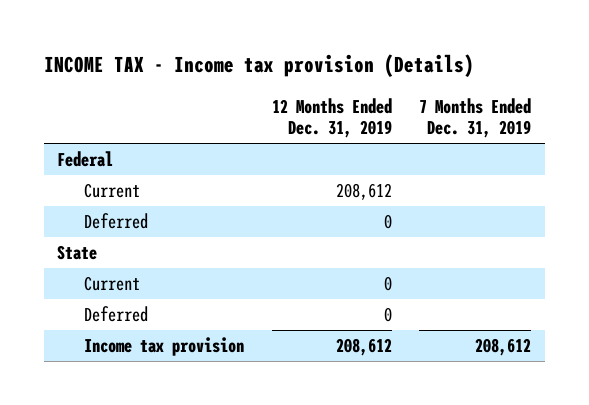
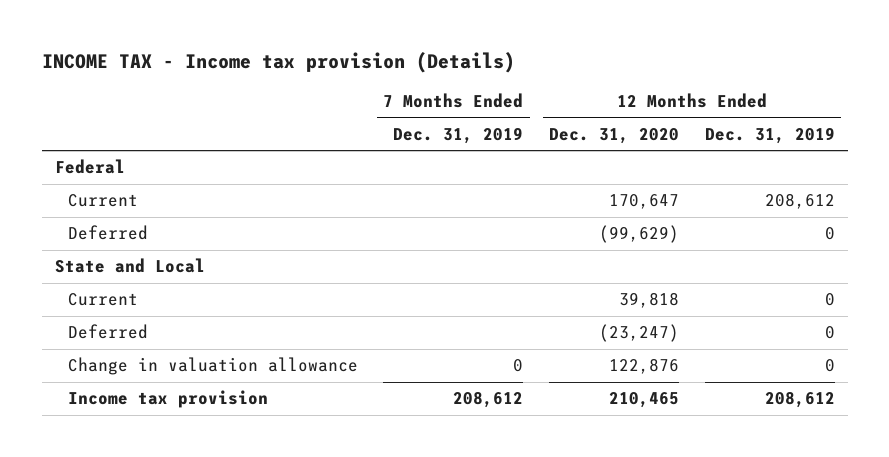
- | 12 Months Ended Dec. 31, 2019 | 7 Months Ended Dec. 31, 2019
+ | 7 Months Ended Dec. 31, 2019 | 12 Months Ended Dec. 31, 2020 | 12 Months Ended Dec. 31, 2019
- State
+ State and Local
+ Change in valuation allowance | 0 | 122,876 | 0

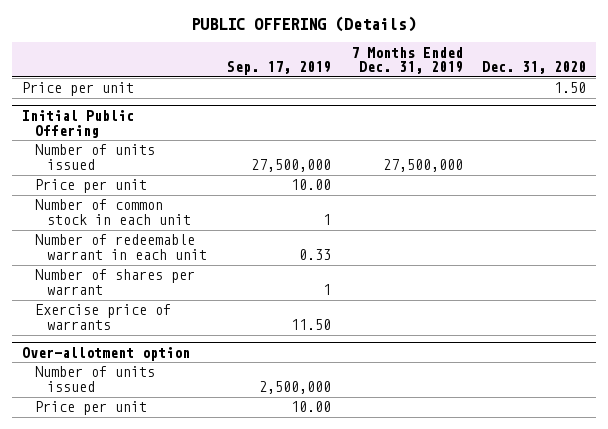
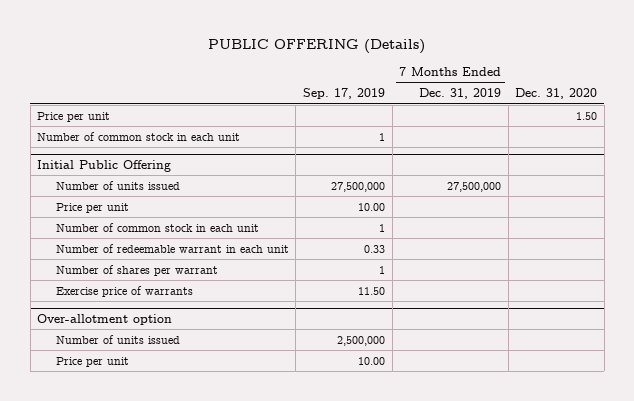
+ Number of common stock in each unit | 1 | |

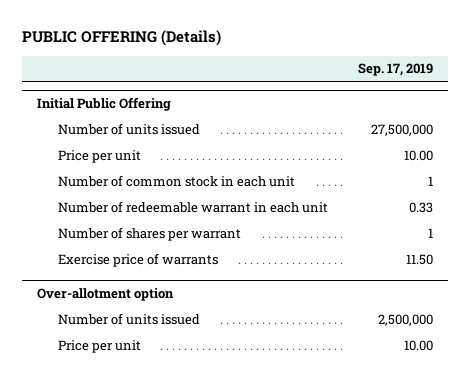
- | Sep. 17, 2019 | 7 Months Ended Dec. 31, 2019 | Dec. 31, 2020
+ | Sep. 17, 2019
- Price per unit | | | 1.50
- Number of common stock in each unit | 1 | |

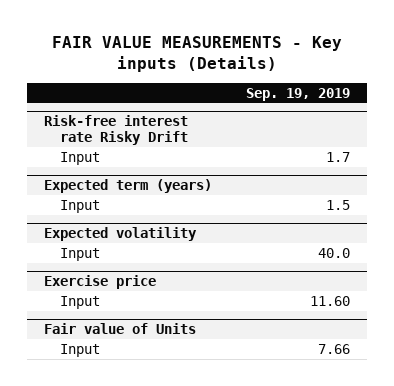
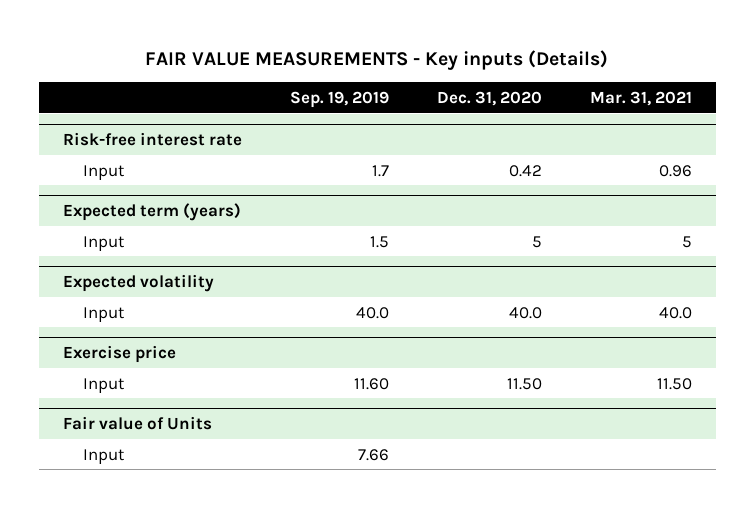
- | Sep. 19, 2019
+ | Sep. 19, 2019 | Dec. 31, 2020 | Mar. 31, 2021
- Risk-free interest rate Risky Drift
+ Risk-free interest rate

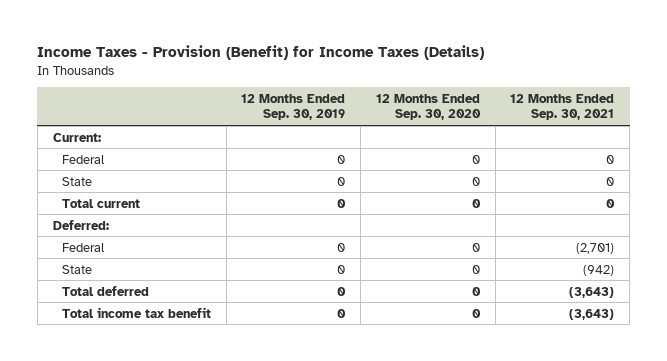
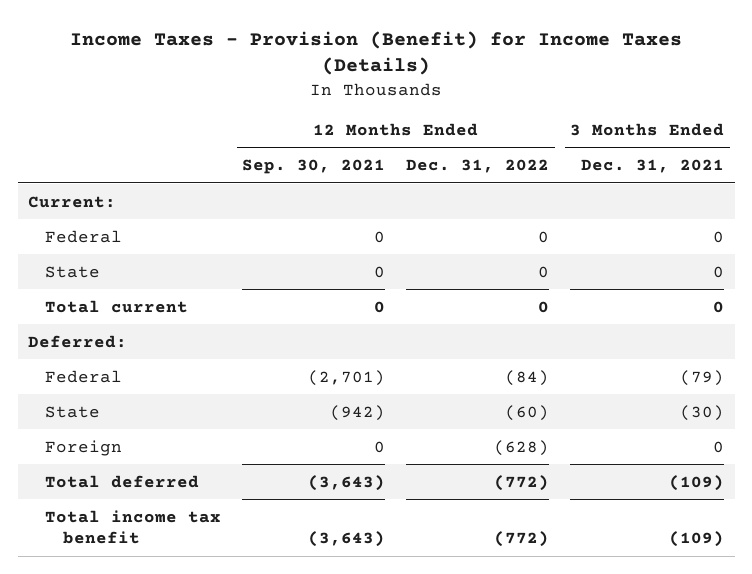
- | 12 Months Ended Sep. 30, 2019 | 12 Months Ended Sep. 30, 2020 | 12 Months Ended Sep. 30, 2021
+ | 12 Months Ended Sep. 30, 2021 | 12 Months Ended Dec. 31, 2022 | 3 Months Ended Dec. 31, 2021
+ Foreign | 0 | (628) | 0

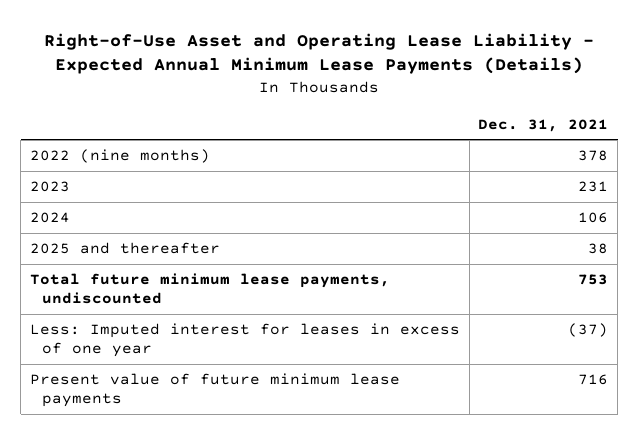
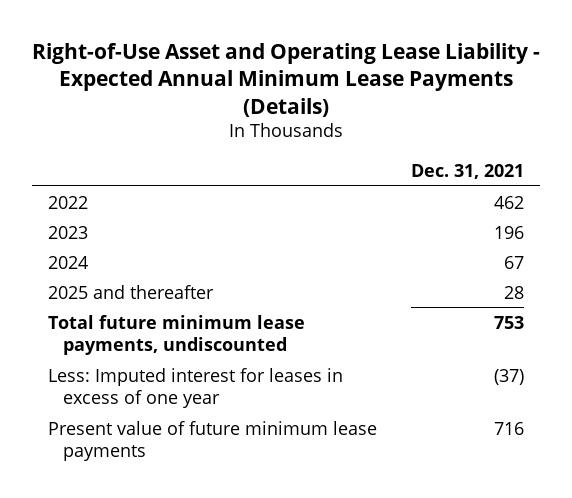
- 2022 (nine months) | 378
- 2023 | 231
- 2024 | 106
- 2025 and thereafter | 38
+ 2022 | 462
+ 2023 | 196
+ 2024 | 67
+ 2025 and thereafter | 28

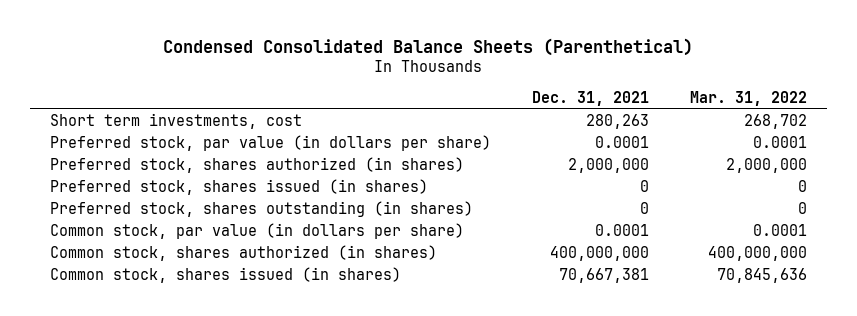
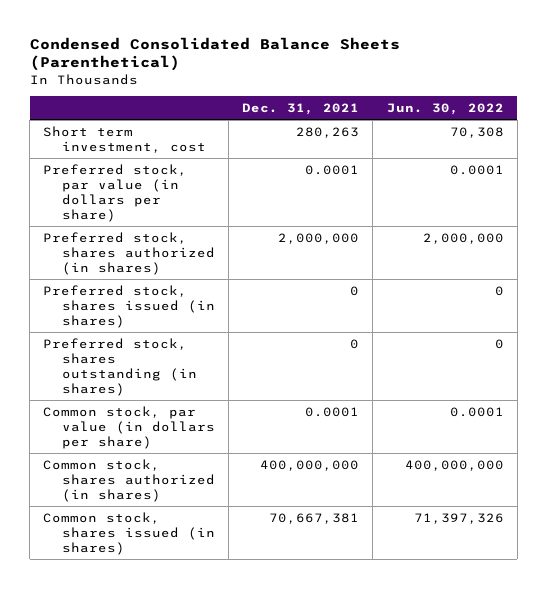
- | Dec. 31, 2021 | Mar. 31, 2022
+ | Dec. 31, 2021 | Jun. 30, 2022
- Short term investments, cost | 280,263 | 268,702
+ Short term investment, cost | 280,263 | 70,308

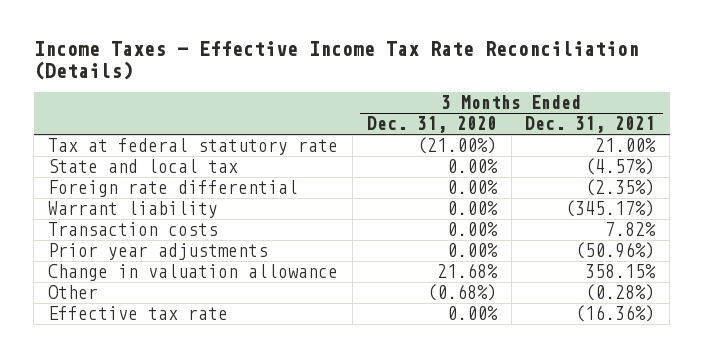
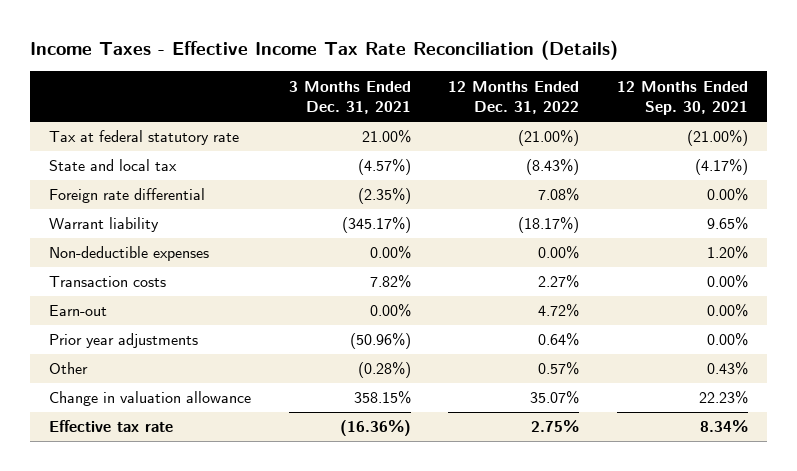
- | 3 Months Ended Dec. 31, 2020 | 3 Months Ended Dec. 31, 2021
+ | 3 Months Ended Dec. 31, 2021 | 12 Months Ended Dec. 31, 2022 | 12 Months Ended Sep. 30, 2021
+ Non-deductible expenses | 0.00% | 0.00% | 1.20%
+ Earn-out | 0.00% | 4.72% | 0.00%
moved down: Change in valuation allowance | 358.15% | 35.07% | 22.23%

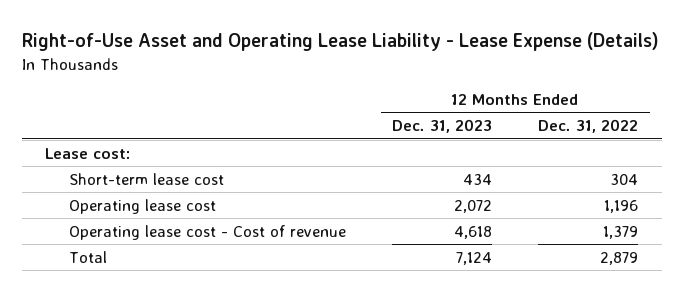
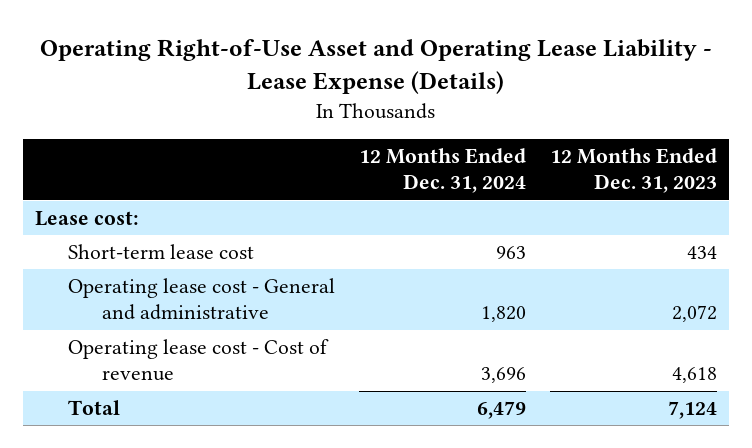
- Right-of-Use Asset and Operating Lease Liability - Lease Expense (Details)
+ Operating Right-of-Use Asset and Operating Lease Liability - Lease Expense (Details)
- | 12 Months Ended Dec. 31, 2023 | 12 Months Ended Dec. 31, 2022
+ | 12 Months Ended Dec. 31, 2024 | 12 Months Ended Dec. 31, 2023
- Operating lease cost | 2,072 | 1,196
+ Operating lease cost - General and administrative | 1,820 | 2,072

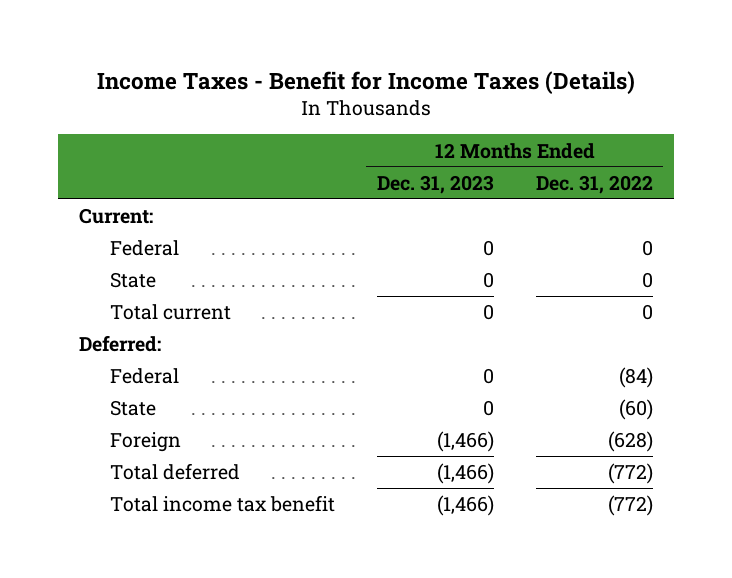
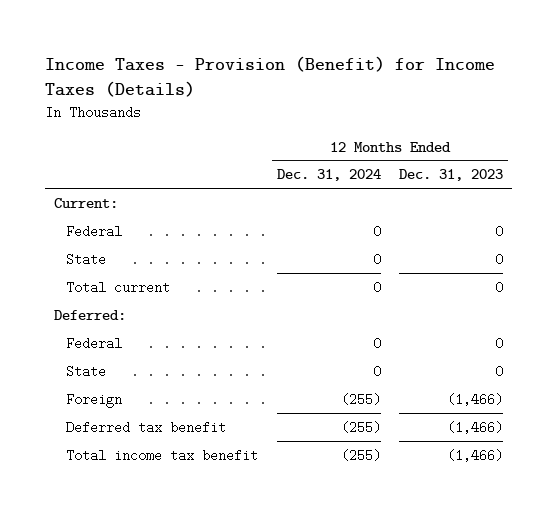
- Income Taxes - Benefit for Income Taxes (Details)
+ Income Taxes - Provision (Benefit) for Income Taxes (Details)
- | 12 Months Ended Dec. 31, 2023 | 12 Months Ended Dec. 31, 2022
+ | 12 Months Ended Dec. 31, 2024 | 12 Months Ended Dec. 31, 2023
- Total deferred | (1,466) | (772)
+ Deferred tax benefit | (255) | (1,466)

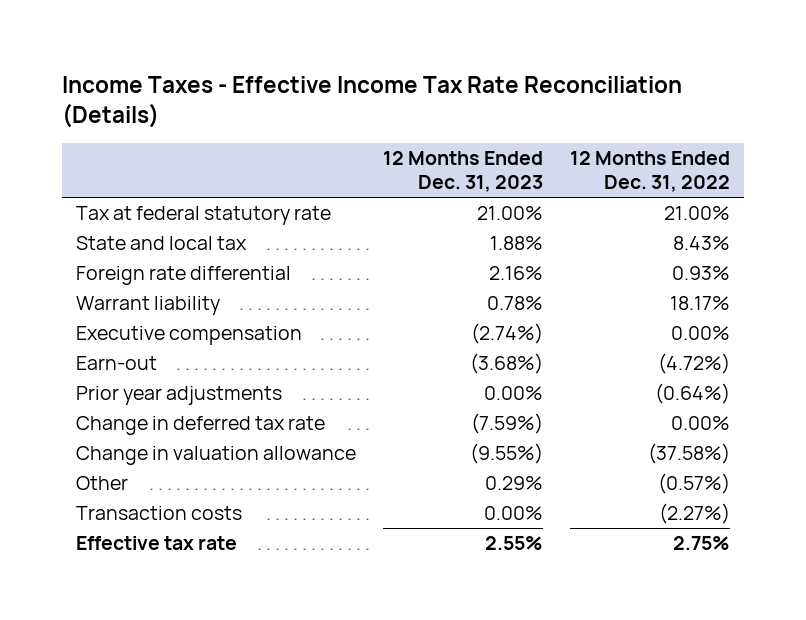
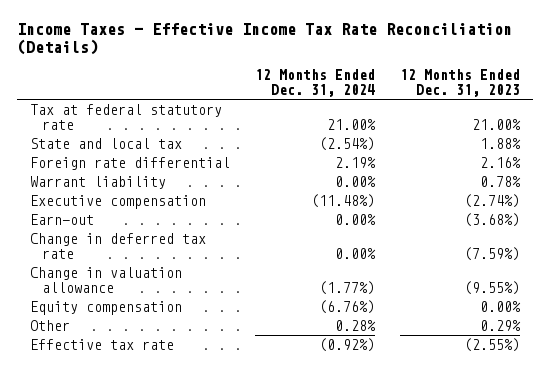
- | 12 Months Ended Dec. 31, 2023 | 12 Months Ended Dec. 31, 2022
+ | 12 Months Ended Dec. 31, 2024 | 12 Months Ended Dec. 31, 2023
- Prior year adjustments | 0.00% | (0.64%)
+ Equity compensation | (6.76%) | 0.00%
- Transaction costs | 0.00% | (2.27%)
- Effective tax rate | 2.55% | 2.75%
+ Effective tax rate | (0.92%) | (2.55%)

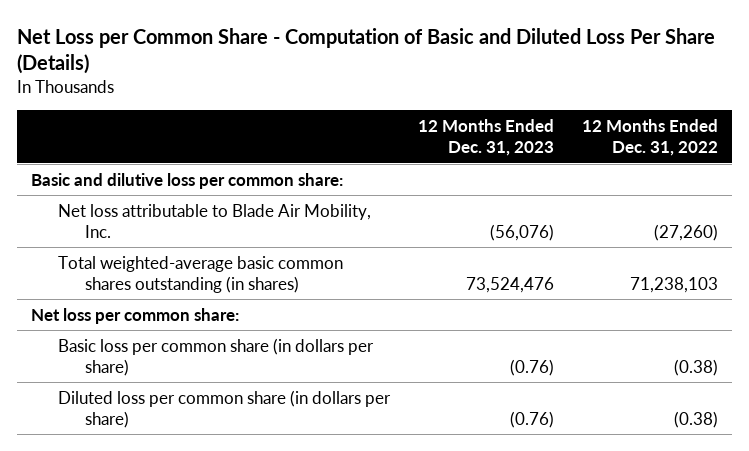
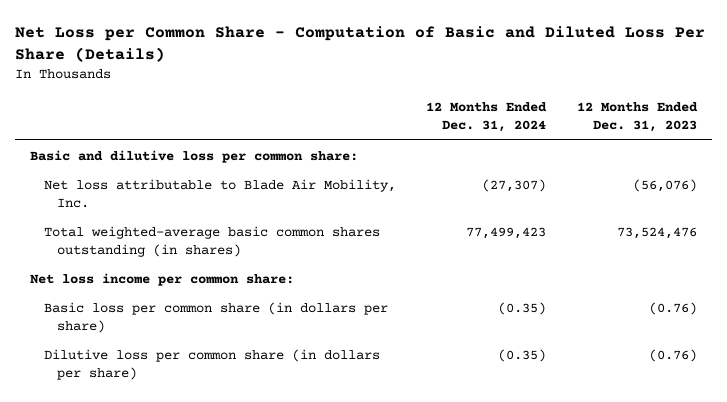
- | 12 Months Ended Dec. 31, 2023 | 12 Months Ended Dec. 31, 2022
+ | 12 Months Ended Dec. 31, 2024 | 12 Months Ended Dec. 31, 2023
- Net loss per common share:
+ Net loss income per common share:
- Diluted loss per common share (in dollars per share) | (0.76) | (0.38)
+ Dilutive loss per common share (in dollars per share) | (0.35) | (0.76)

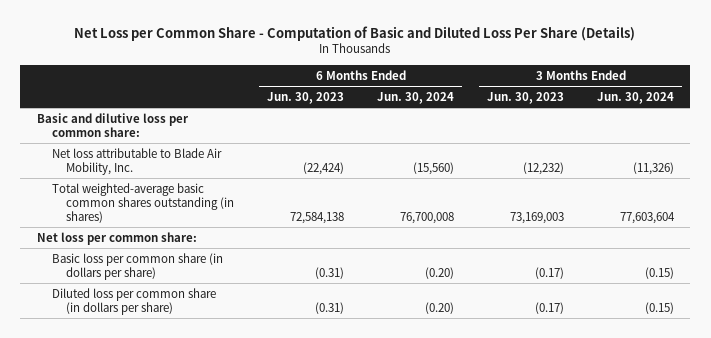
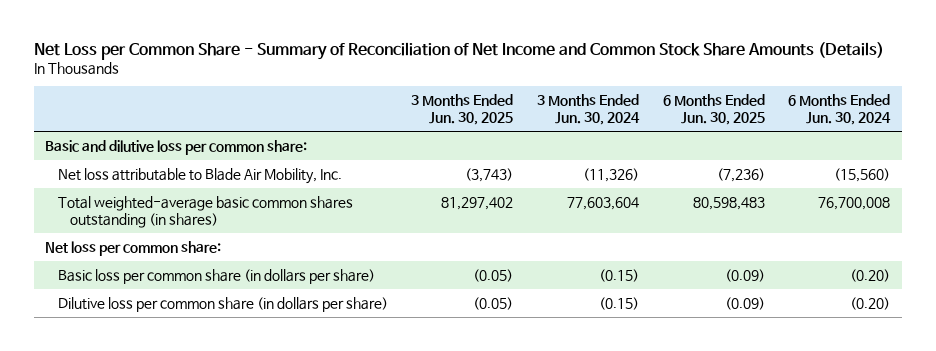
- Net Loss per Common Share - Computation of Basic and Diluted Loss Per Share (Details)
+ Net Loss per Common Share - Summary of Reconciliation of Net Income and Common Stock Share Amounts (Details)
- | 6 Months Ended Jun. 30, 2023 | 6 Months Ended Jun. 30, 2024 | 3 Months Ended Jun. 30, 2023 | 3 Months Ended Jun. 30, 2024
+ | 3 Months Ended Jun. 30, 2025 | 3 Months Ended Jun. 30, 2024 | 6 Months Ended Jun. 30, 2025 | 6 Months Ended Jun. 30, 2024
- Diluted loss per common share (in dollars per share) | (0.31) | (0.20) | (0.17) | (0.15)
+ Dilutive loss per common share (in dollars per share) | (0.05) | (0.15) | (0.09) | (0.20)

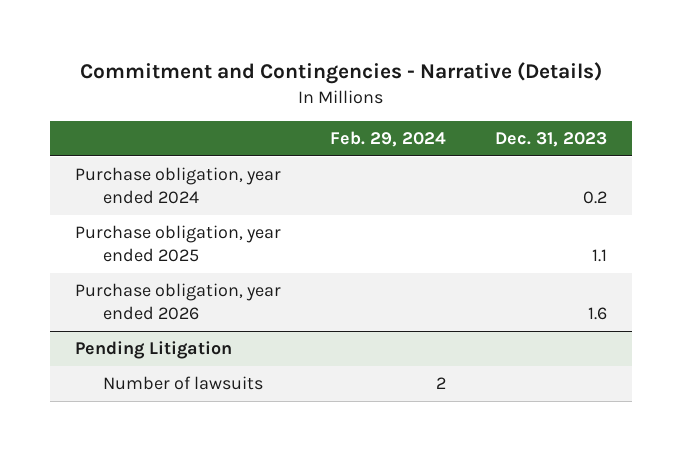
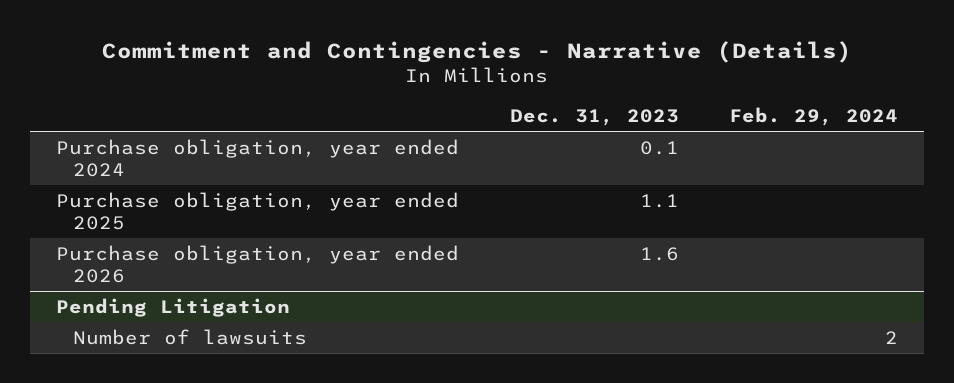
- | Feb. 29, 2024 | Dec. 31, 2023
+ | Dec. 31, 2023 | Feb. 29, 2024
- Purchase obligation, year ended 2024 | | 0.2
+ Purchase obligation, year ended 2024 | 0.1 |

